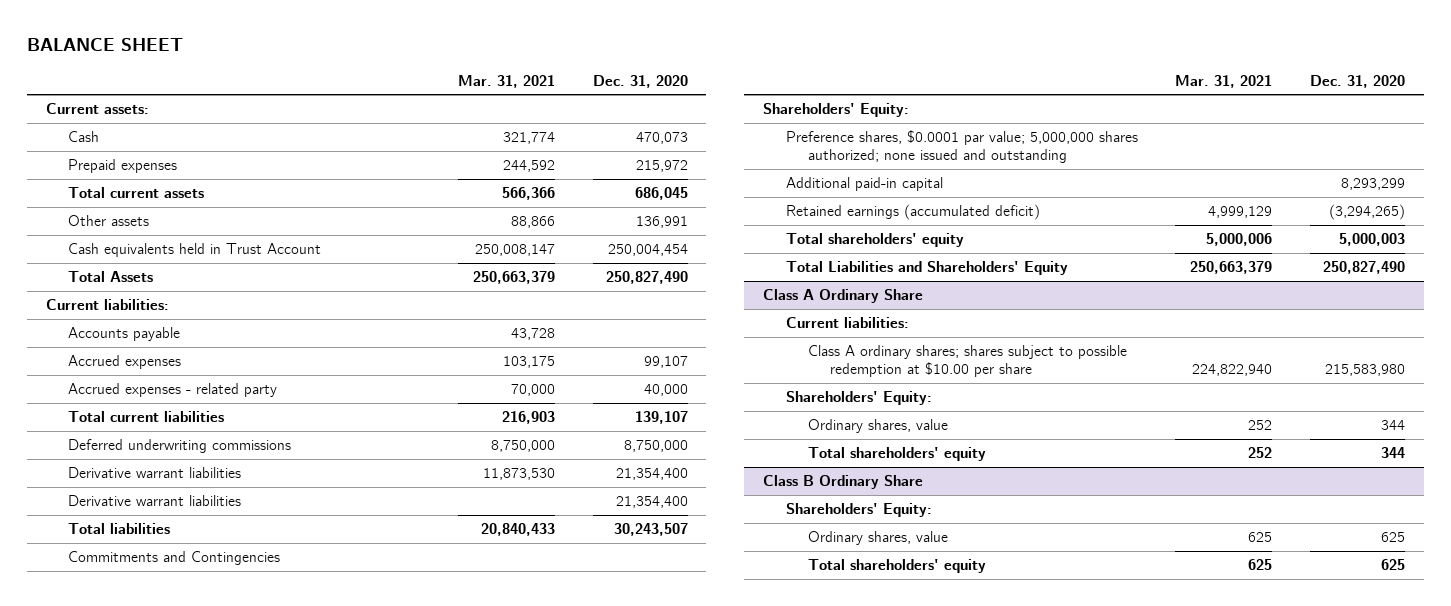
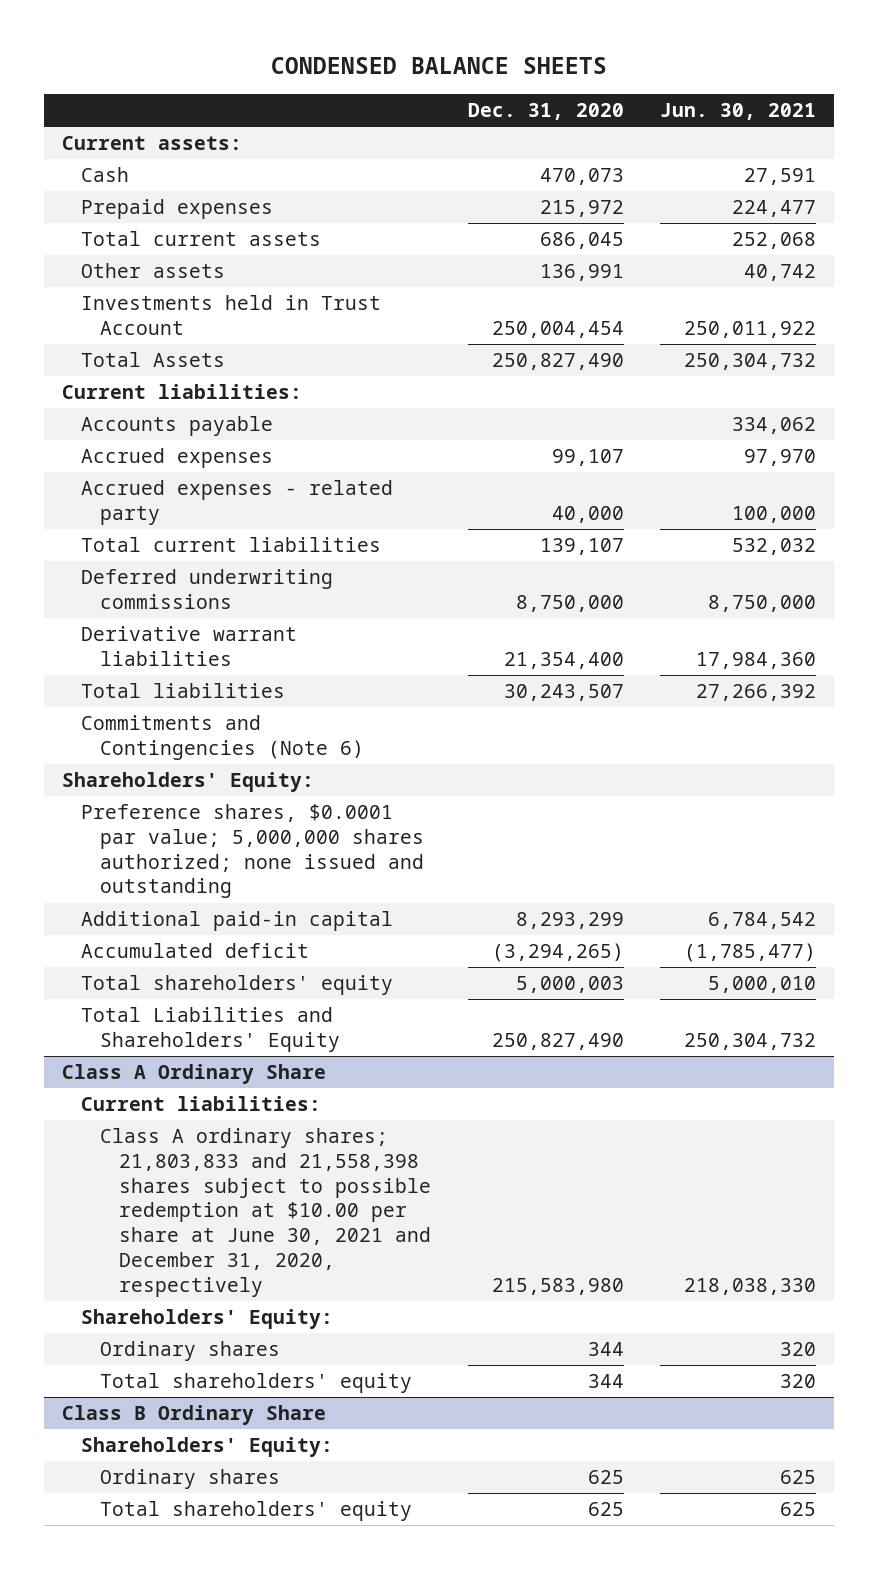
- BALANCE SHEET
+ CONDENSED BALANCE SHEETS
- | Mar. 31, 2021 | Dec. 31, 2020
+ | Dec. 31, 2020 | Jun. 30, 2021
- Cash equivalents held in Trust Account | 250,008,147 | 250,004,454
+ Investments held in Trust Account | 250,004,454 | 250,011,922
- Derivative warrant liabilities | | 21,354,400
- Commitments and Contingencies
+ Commitments and Contingencies (Note 6)
- Retained earnings (accumulated deficit) | 4,999,129 | (3,294,265)
+ Accumulated deficit | (3,294,265) | (1,785,477)
@ Class A Ordinary Share
- Class A ordinary shares; shares subject to possible redemption at $10.00 per share | 224,822,940 | 215,583,980
+ Class A ordinary shares; 21,803,833 and 21,558,398 shares subject to possible redemption at $10.00 per share at June 30, 2021 and December 31, 2020, respectively | 215,583,980 | 218,038,330
- Ordinary shares, value | 252 | 344
+ Ordinary shares | 344 | 320
@ Class B Ordinary Share
- Ordinary shares, value | 625 | 625
+ Ordinary shares | 625 | 625

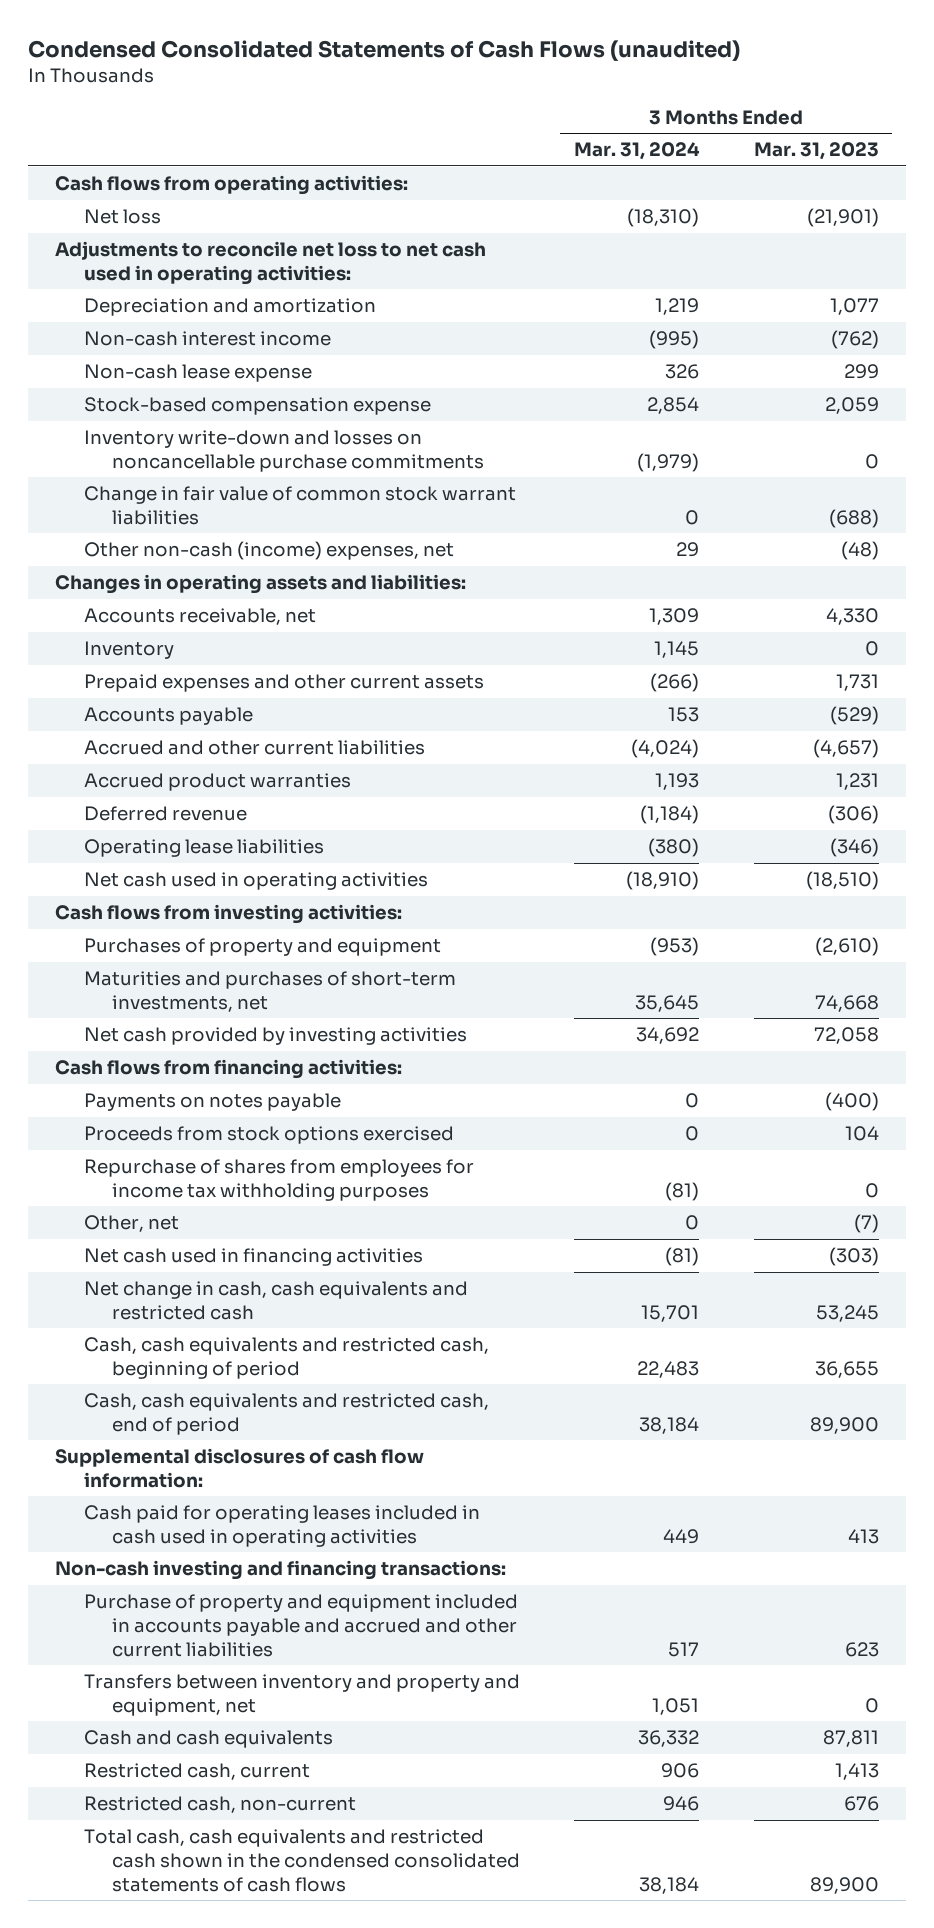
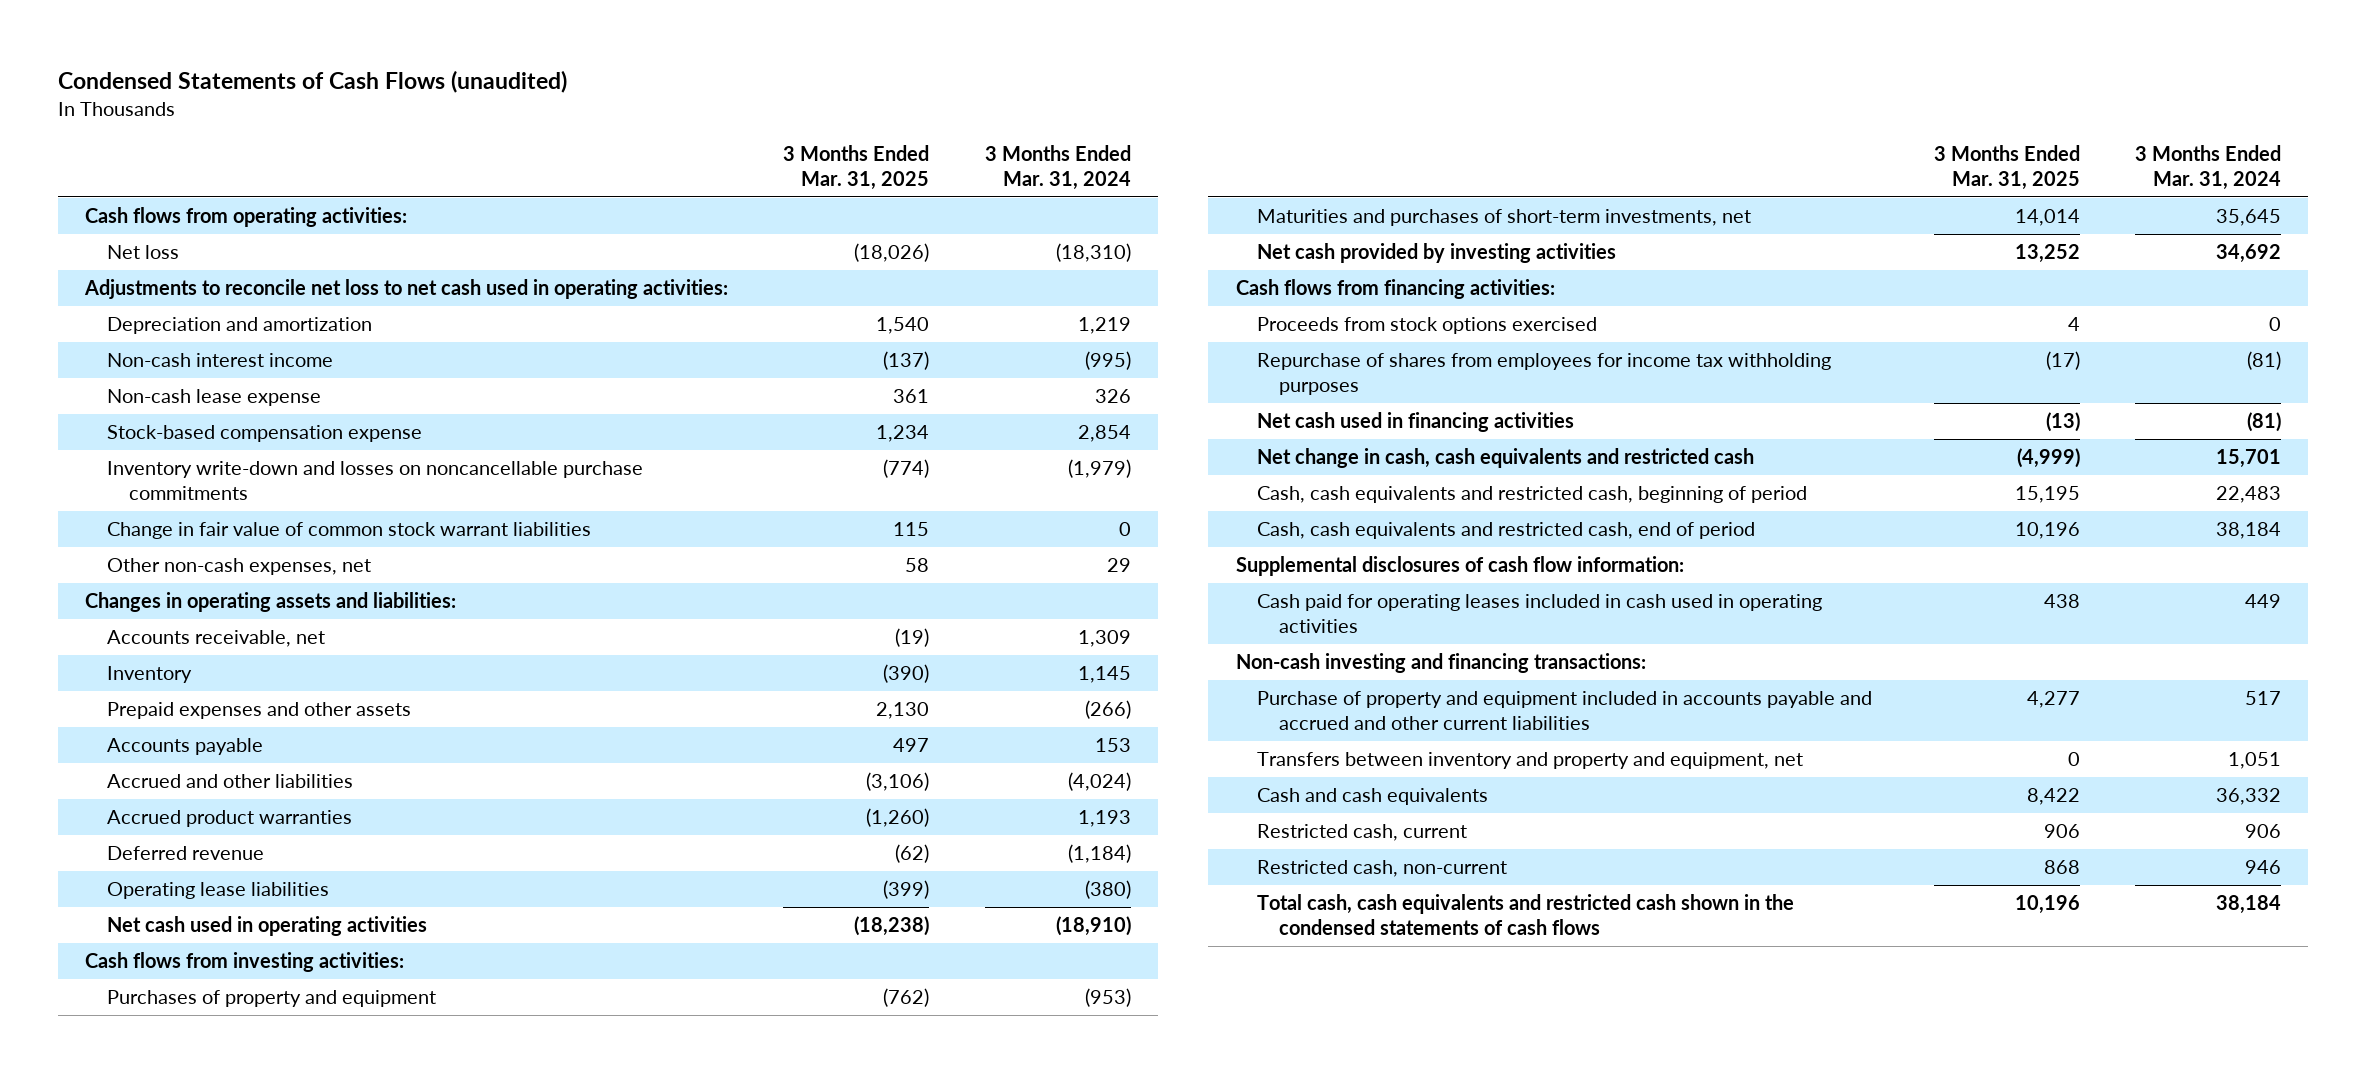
- Condensed Consolidated Statements of Cash Flows (unaudited)
+ Condensed Statements of Cash Flows (unaudited)
- | 3 Months Ended Mar. 31, 2024 | 3 Months Ended Mar. 31, 2023
+ | 3 Months Ended Mar. 31, 2025 | 3 Months Ended Mar. 31, 2024
- Other non-cash (income) expenses, net | 29 | (48)
+ Other non-cash expenses, net | 58 | 29
- Prepaid expenses and other current assets | (266) | 1,731
+ Prepaid expenses and other assets | 2,130 | (266)
- Accrued and other current liabilities | (4,024) | (4,657)
+ Accrued and other liabilities | (3,106) | (4,024)
- Payments on notes payable | 0 | (400)
- Other, net | 0 | (7)
- Total cash, cash equivalents and restricted cash shown in the condensed consolidated statements of cash flows | 38,184 | 89,900
+ Total cash, cash equivalents and restricted cash shown in the condensed statements of cash flows | 10,196 | 38,184

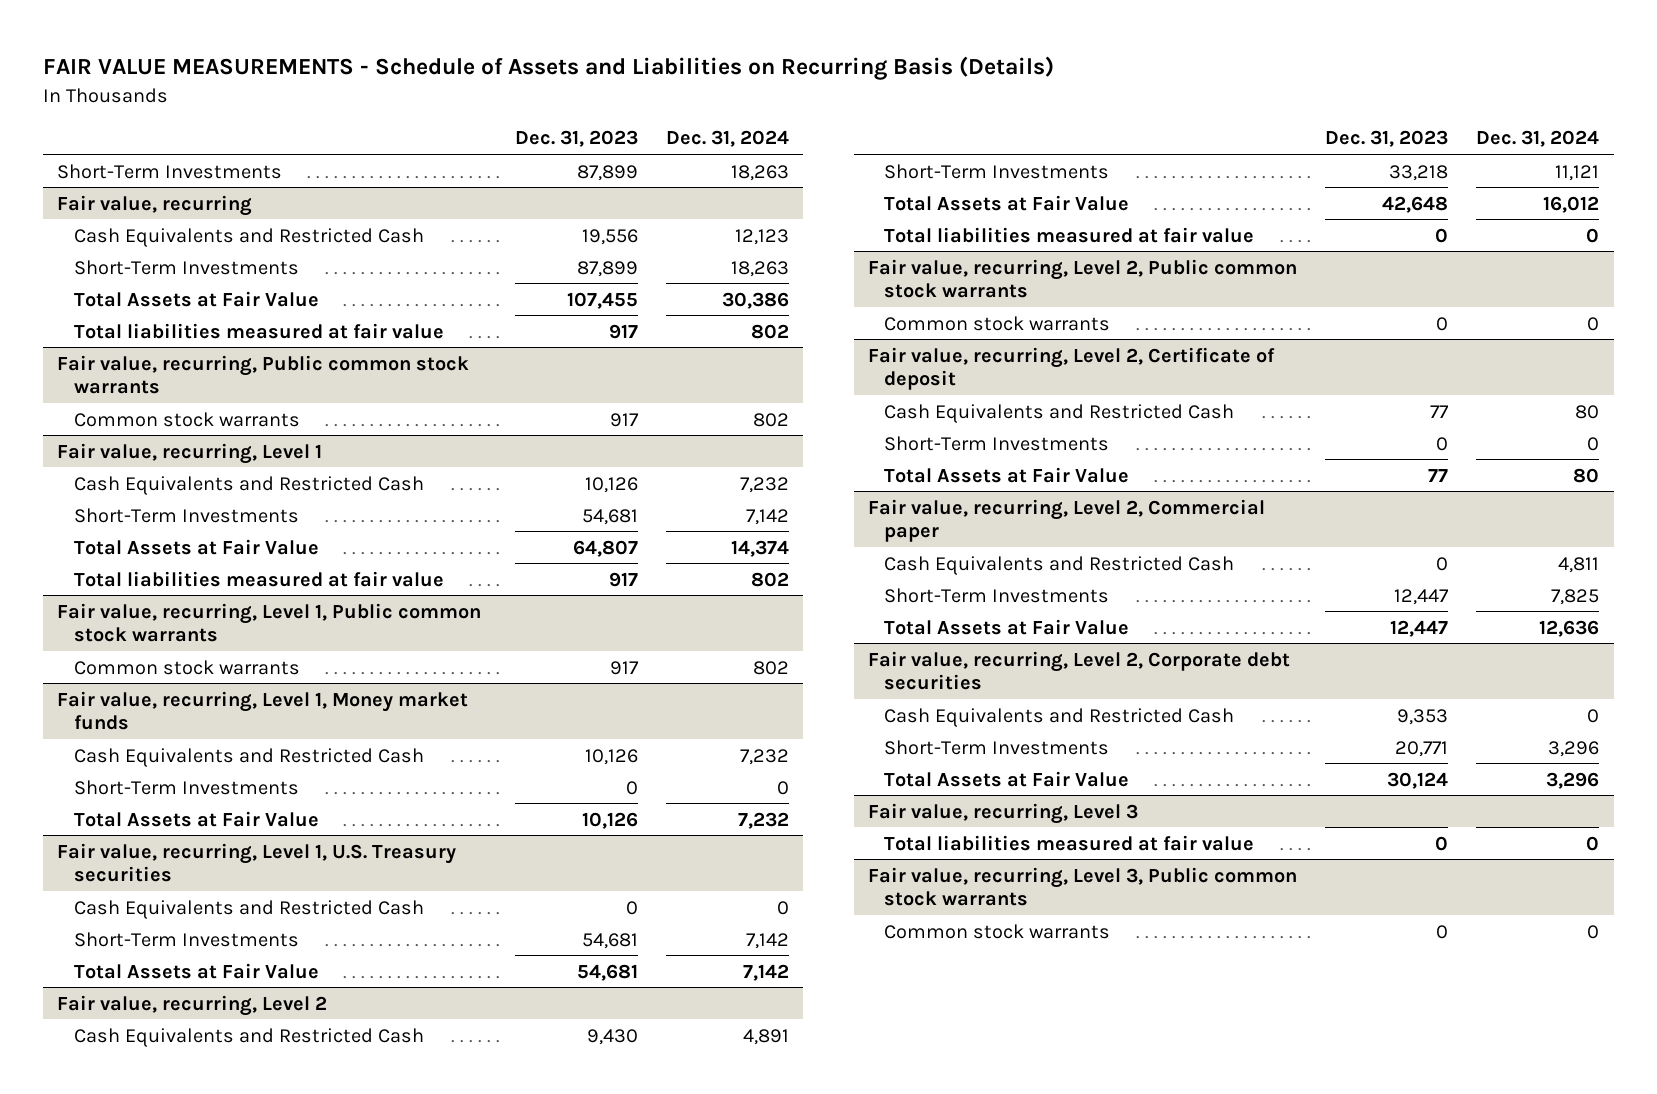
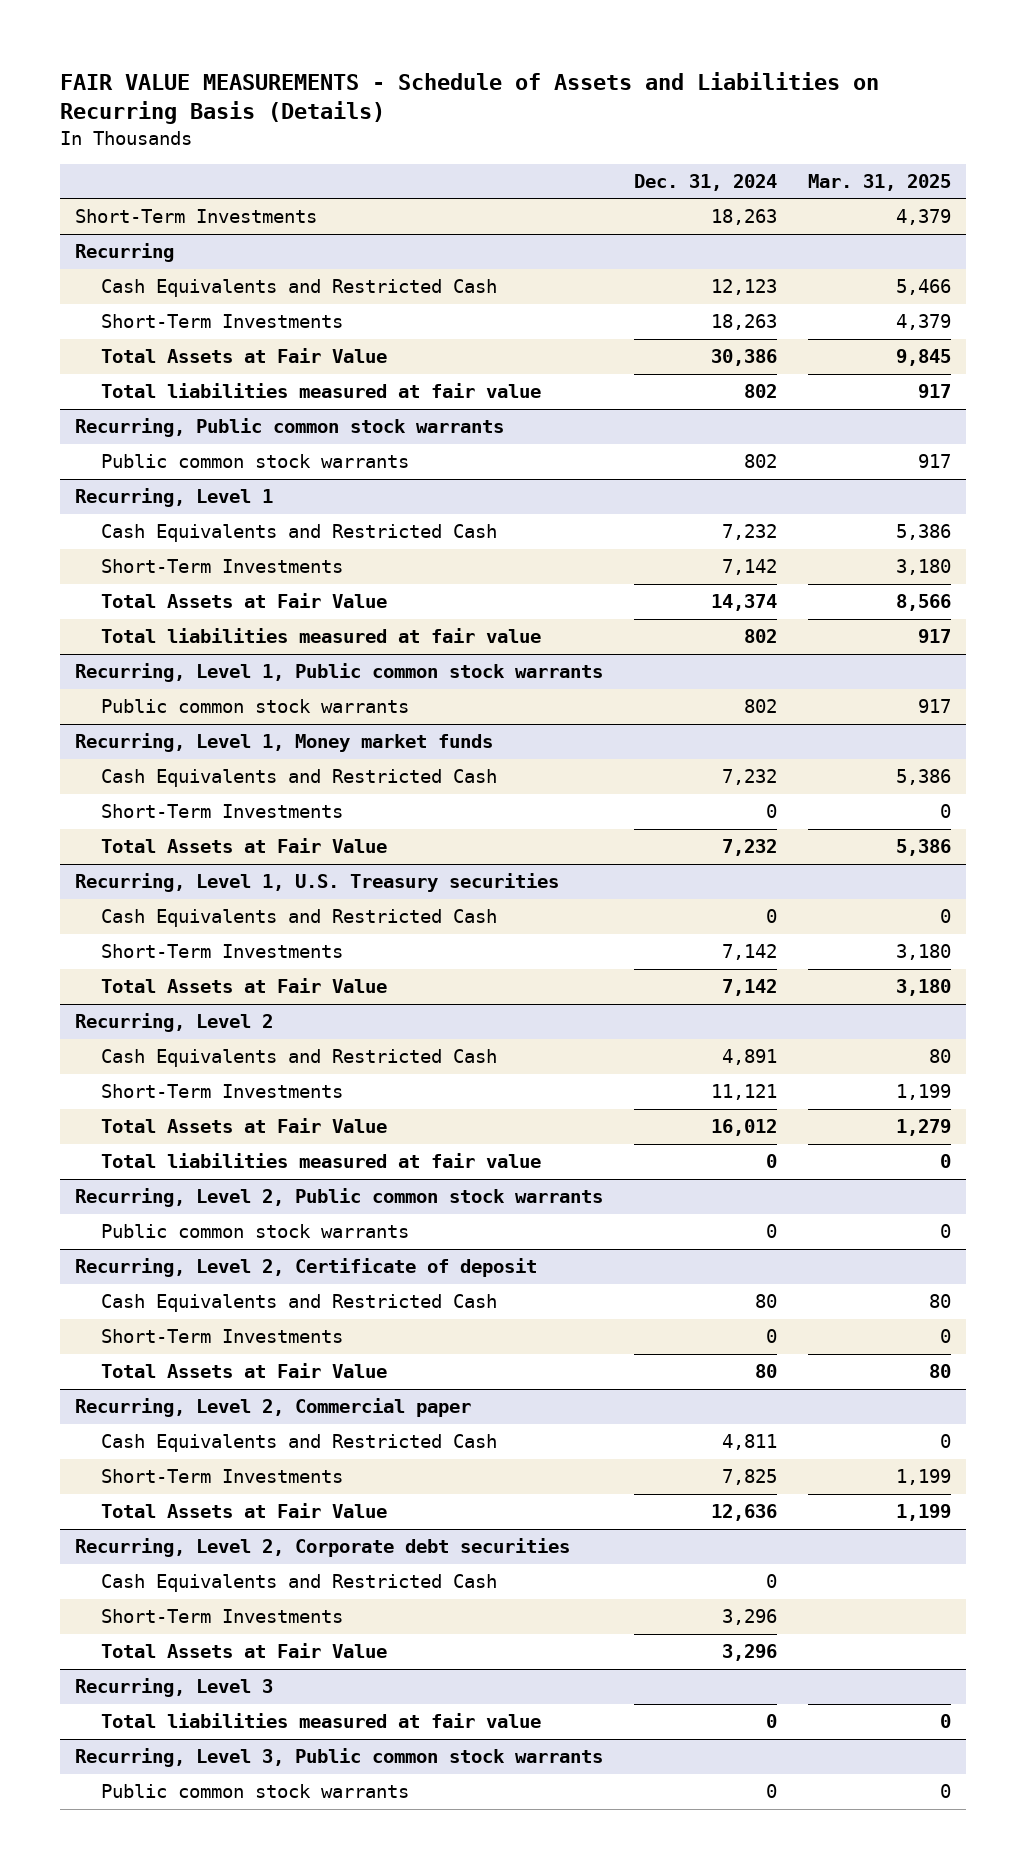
- | Dec. 31, 2023 | Dec. 31, 2024
+ | Dec. 31, 2024 | Mar. 31, 2025
- Fair value, recurring
+ Recurring
- Fair value, recurring, Public common stock warrants
- Common stock warrants | 917 | 802
- Fair value, recurring, Level 1
+ Recurring, Public common stock warrants
+ Public common stock warrants | 802 | 917
+ Recurring, Level 1
- Fair value, recurring, Level 1, Public common stock warrants
- Common stock warrants | 917 | 802
- Fair value, recurring, Level 1, Money market funds
+ Recurring, Level 1, Public common stock warrants
+ Public common stock warrants | 802 | 917
+ Recurring, Level 1, Money market funds
- Fair value, recurring, Level 1, U.S. Treasury securities
+ Recurring, Level 1, U.S. Treasury securities
- Fair value, recurring, Level 2
+ Recurring, Level 2
- Fair value, recurring, Level 2, Public common stock warrants
- Common stock warrants | 0 | 0
- Fair value, recurring, Level 2, Certificate of deposit
+ Recurring, Level 2, Public common stock warrants
+ Public common stock warrants | 0 | 0
+ Recurring, Level 2, Certificate of deposit
- Fair value, recurring, Level 2, Commercial paper
+ Recurring, Level 2, Commercial paper
- Fair value, recurring, Level 2, Corporate debt securities
+ Recurring, Level 2, Corporate debt securities
- Fair value, recurring, Level 3
+ Recurring, Level 3
- Fair value, recurring, Level 3, Public common stock warrants
- Common stock warrants | 0 | 0
+ Recurring, Level 3, Public common stock warrants
+ Public common stock warrants | 0 | 0

